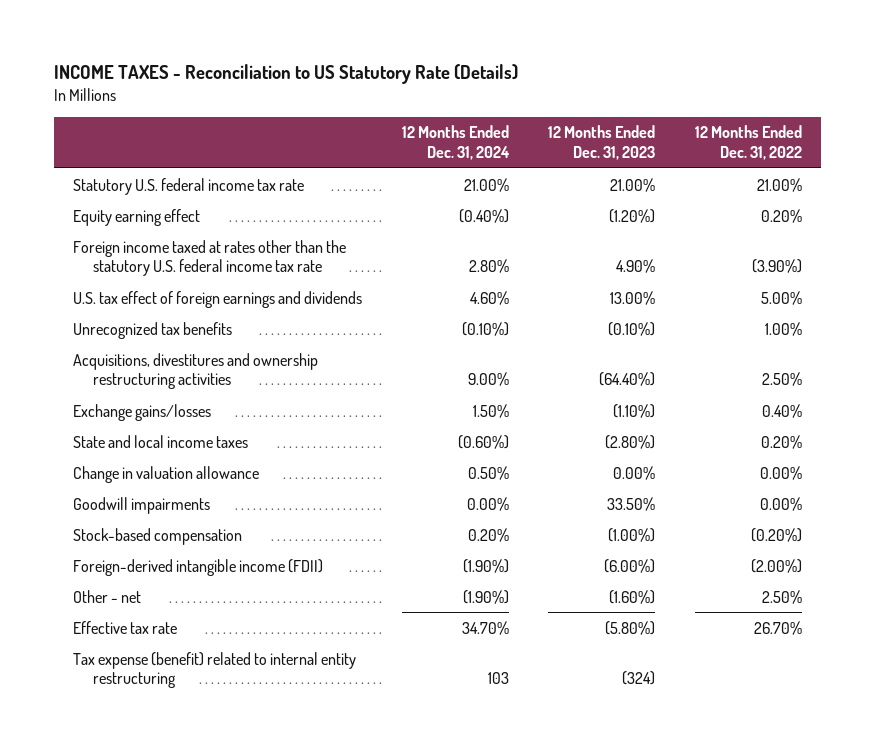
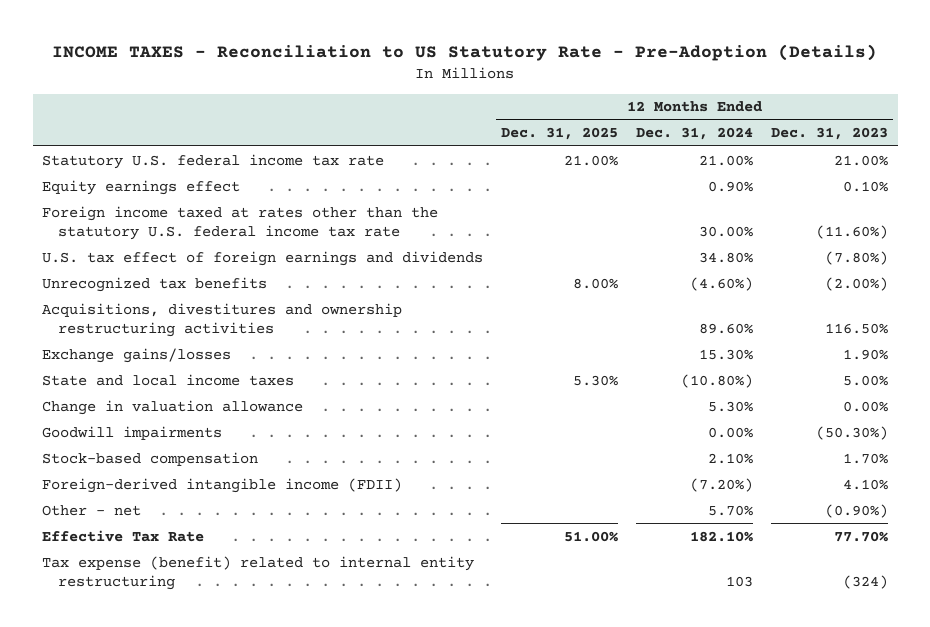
- INCOME TAXES - Reconciliation to US Statutory Rate (Details)
+ INCOME TAXES - Reconciliation to US Statutory Rate - Pre-Adoption (Details)
- | 12 Months Ended Dec. 31, 2024 | 12 Months Ended Dec. 31, 2023 | 12 Months Ended Dec. 31, 2022
+ | 12 Months Ended Dec. 31, 2025 | 12 Months Ended Dec. 31, 2024 | 12 Months Ended Dec. 31, 2023
- Equity earning effect | (0.40%) | (1.20%) | 0.20%
- Foreign income taxed at rates other than the statutory U.S. federal income tax rate | 2.80% | 4.90% | (3.90%)
- U.S. tax effect of foreign earnings and dividends | 4.60% | 13.00% | 5.00%
- Unrecognized tax benefits | (0.10%) | (0.10%) | 1.00%
- Acquisitions, divestitures and ownership restructuring activities | 9.00% | (64.40%) | 2.50%
- Exchange gains/losses | 1.50% | (1.10%) | 0.40%
- State and local income taxes | (0.60%) | (2.80%) | 0.20%
- Change in valuation allowance | 0.50% | 0.00% | 0.00%
- Goodwill impairments | 0.00% | 33.50% | 0.00%
- Stock-based compensation | 0.20% | (1.00%) | (0.20%)
- Foreign-derived intangible income (FDII) | (1.90%) | (6.00%) | (2.00%)
- Other - net | (1.90%) | (1.60%) | 2.50%
- Effective tax rate | 34.70% | (5.80%) | 26.70%
+ Equity earnings effect | | 0.90% | 0.10%
+ Foreign income taxed at rates other than the statutory U.S. federal income tax rate | | 30.00% | (11.60%)
+ U.S. tax effect of foreign earnings and dividends | | 34.80% | (7.80%)
+ Unrecognized tax benefits | 8.00% | (4.60%) | (2.00%)
+ Acquisitions, divestitures and ownership restructuring activities | | 89.60% | 116.50%
+ Exchange gains/losses | | 15.30% | 1.90%
+ State and local income taxes | 5.30% | (10.80%) | 5.00%
+ Change in valuation allowance | | 5.30% | 0.00%
+ Goodwill impairments | | 0.00% | (50.30%)
+ Stock-based compensation | | 2.10% | 1.70%
+ Foreign-derived intangible income (FDII) | | (7.20%) | 4.10%
+ Other - net | | 5.70% | (0.90%)
+ Effective Tax Rate | 51.00% | 182.10% | 77.70%

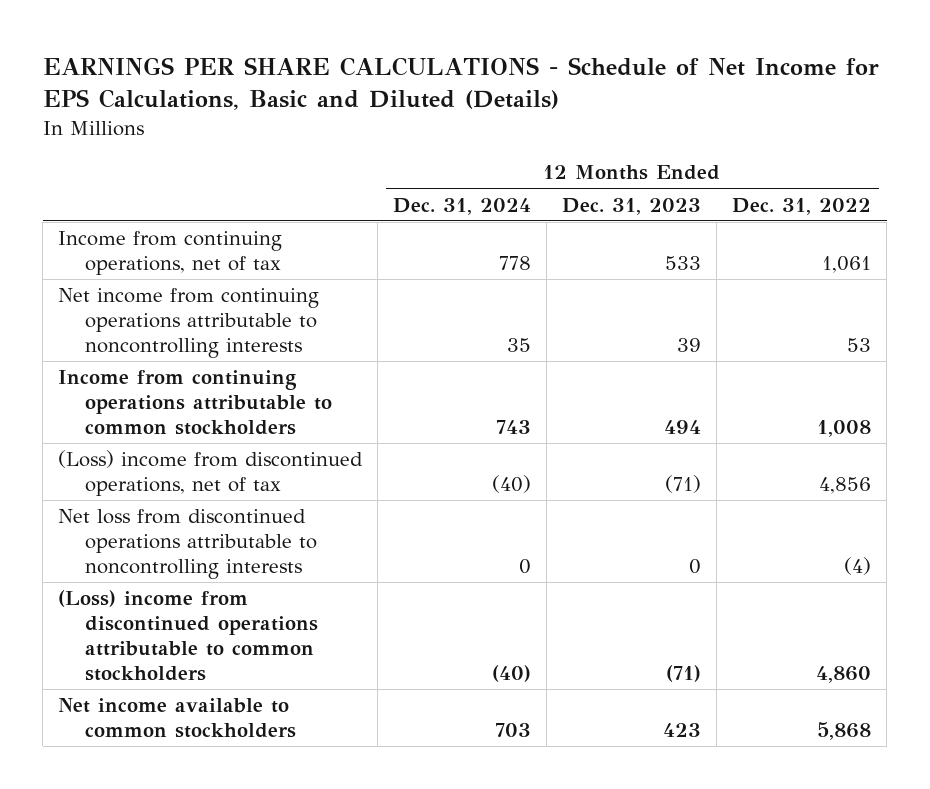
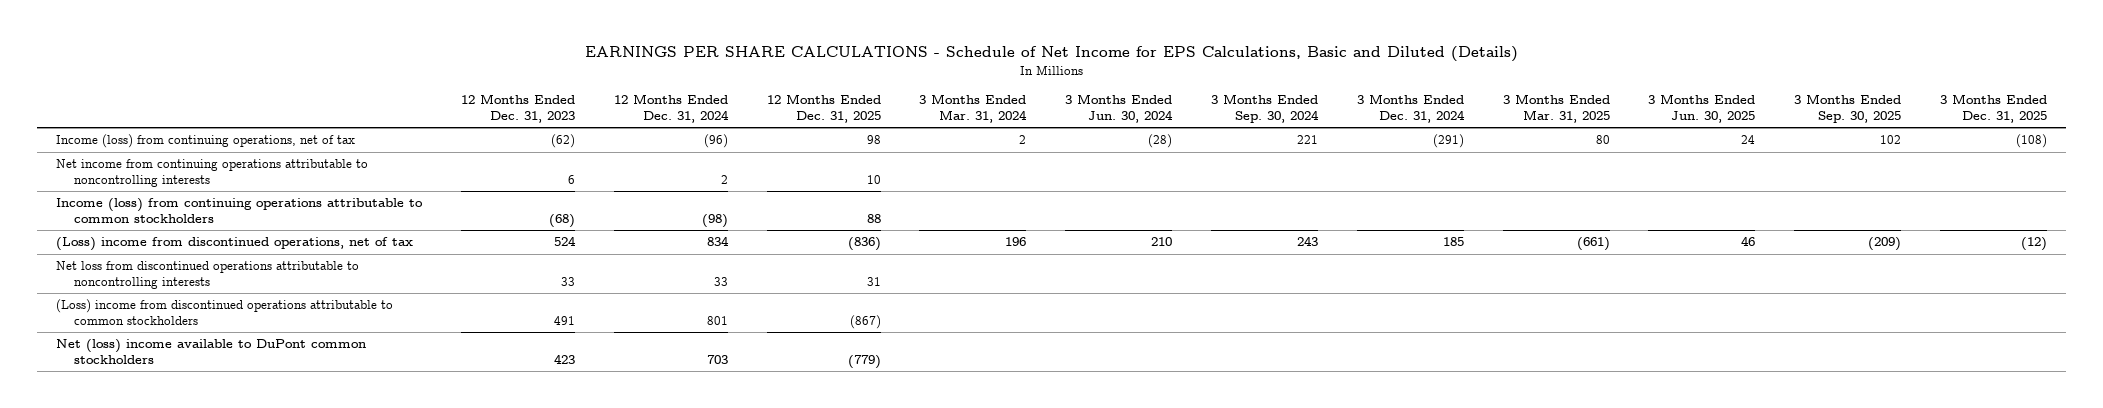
- | 12 Months Ended Dec. 31, 2024 | 12 Months Ended Dec. 31, 2023 | 12 Months Ended Dec. 31, 2022
+ | 12 Months Ended Dec. 31, 2023 | 12 Months Ended Dec. 31, 2024 | 12 Months Ended Dec. 31, 2025 | 3 Months Ended Mar. 31, 2024 | 3 Months Ended Jun. 30, 2024 | 3 Months Ended Sep. 30, 2024 | 3 Months Ended Dec. 31, 2024 | 3 Months Ended Mar. 31, 2025 | 3 Months Ended Jun. 30, 2025 | 3 Months Ended Sep. 30, 2025 | 3 Months Ended Dec. 31, 2025
- Income from continuing operations, net of tax | 778 | 533 | 1,061
- Net income from continuing operations attributable to noncontrolling interests | 35 | 39 | 53
- Income from continuing operations attributable to common stockholders | 743 | 494 | 1,008
- (Loss) income from discontinued operations, net of tax | (40) | (71) | 4,856
- Net loss from discontinued operations attributable to noncontrolling interests | 0 | 0 | (4)
- (Loss) income from discontinued operations attributable to common stockholders | (40) | (71) | 4,860
- Net income available to common stockholders | 703 | 423 | 5,868
+ Income (loss) from continuing operations, net of tax | (62) | (96) | 98 | 2 | (28) | 221 | (291) | 80 | 24 | 102 | (108)
+ Net income from continuing operations attributable to noncontrolling interests | 6 | 2 | 10 | | | | | | | |
+ Income (loss) from continuing operations attributable to common stockholders | (68) | (98) | 88 | | | | | | | |
+ (Loss) income from discontinued operations, net of tax | 524 | 834 | (836) | 196 | 210 | 243 | 185 | (661) | 46 | (209) | (12)
+ Net loss from discontinued operations attributable to noncontrolling interests | 33 | 33 | 31 | | | | | | | |
+ (Loss) income from discontinued operations attributable to common stockholders | 491 | 801 | (867) | | | | | | | |
+ Net (loss) income available to DuPont common stockholders | 423 | 703 | (779) | | | | | | | |

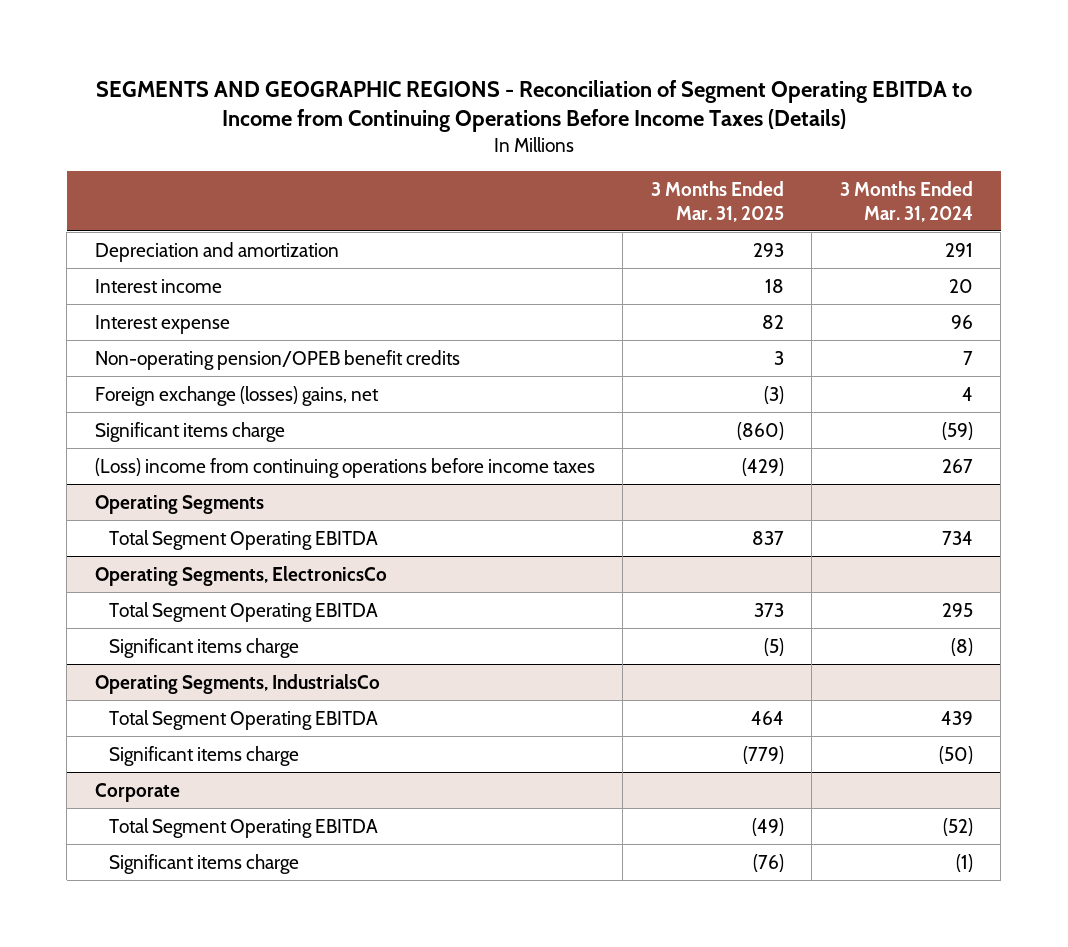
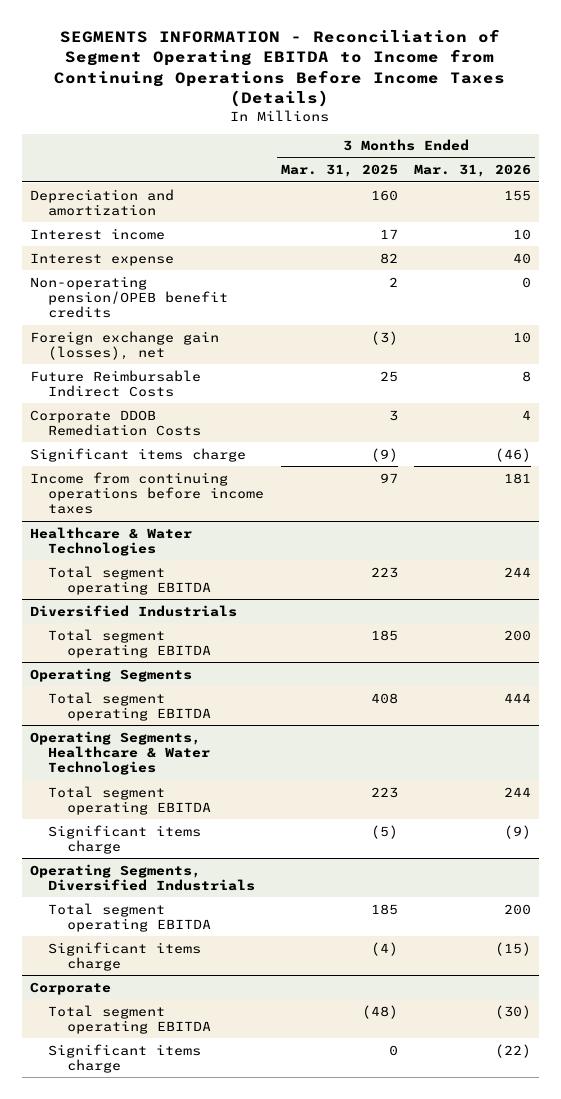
- SEGMENTS AND GEOGRAPHIC REGIONS - Reconciliation of Segment Operating EBITDA to Income from Continuing Operations Before Income Taxes (Details)
+ SEGMENTS INFORMATION - Reconciliation of Segment Operating EBITDA to Income from Continuing Operations Before Income Taxes (Details)
- | 3 Months Ended Mar. 31, 2025 | 3 Months Ended Mar. 31, 2024
+ | 3 Months Ended Mar. 31, 2025 | 3 Months Ended Mar. 31, 2026
- Depreciation and amortization | 293 | 291
- Interest income | 18 | 20
+ Depreciation and amortization | 160 | 155
+ Interest income | 17 | 10
- Non-operating pension/OPEB benefit credits | 3 | 7
- Foreign exchange (losses) gains, net | (3) | 4
- Significant items charge | (860) | (59)
- (Loss) income from continuing operations before income taxes | (429) | 267
+ Non-operating pension/OPEB benefit credits | 2 | 0
+ Foreign exchange gain (losses), net | (3) | 10
+ Future Reimbursable Indirect Costs | 25 | 8
+ Corporate DDOB Remediation Costs | 3 | 4
+ Significant items charge | (9) | (46)
+ Income from continuing operations before income taxes | 97 | 181
+ Healthcare & Water Technologies
+ Total segment operating EBITDA | 223 | 244
+ Diversified Industrials
+ Total segment operating EBITDA | 185 | 200
@ Operating Segments
- Total Segment Operating EBITDA | 837 | 734
- Operating Segments, ElectronicsCo
- Total Segment Operating EBITDA | 373 | 295
@ Operating Segments
+ Total segment operating EBITDA | 408 | 444
+ Operating Segments, Healthcare & Water Technologies
+ Total segment operating EBITDA | 223 | 244
- Operating Segments, IndustrialsCo
- Total Segment Operating EBITDA | 464 | 439
- Significant items charge | (779) | (50)
+ Operating Segments, Diversified Industrials
+ Total segment operating EBITDA | 185 | 200
+ Significant items charge | (4) | (15)
@ Corporate
- Total Segment Operating EBITDA | (49) | (52)
- Significant items charge | (76) | (1)
+ Total segment operating EBITDA | (48) | (30)
+ Significant items charge | 0 | (22)

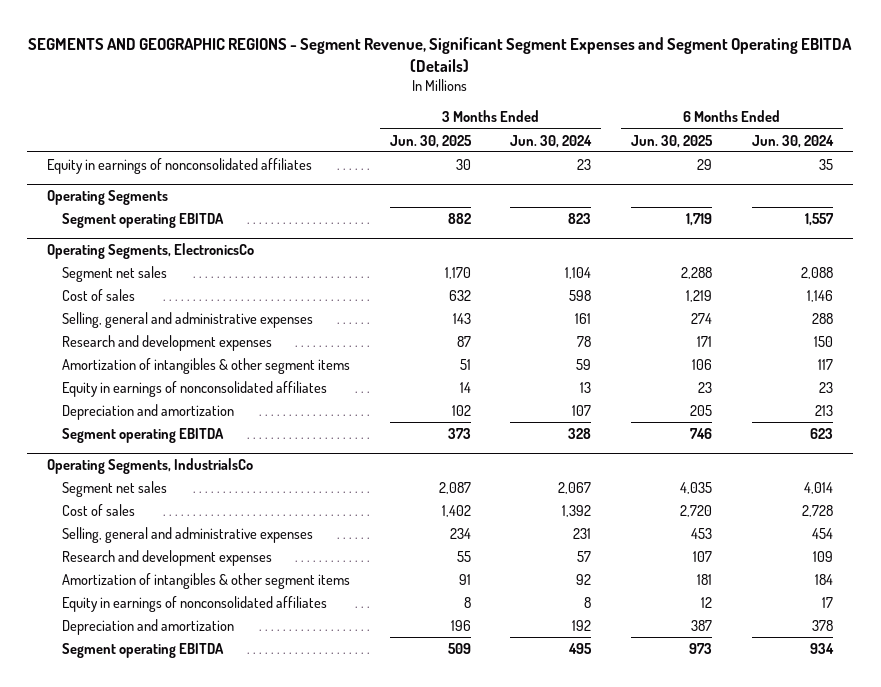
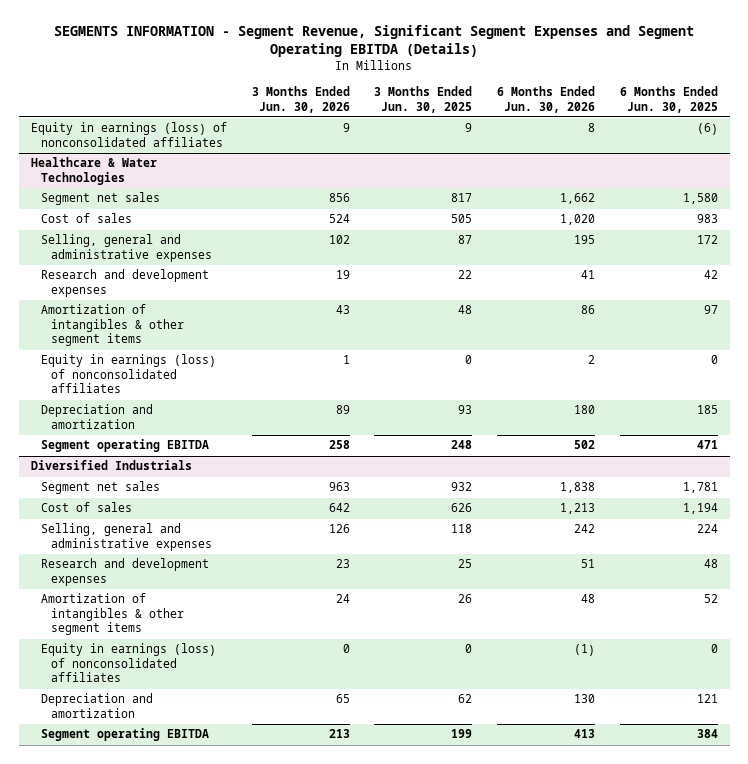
- SEGMENTS AND GEOGRAPHIC REGIONS - Segment Revenue, Significant Segment Expenses and Segment Operating EBITDA (Details)
+ SEGMENTS INFORMATION - Segment Revenue, Significant Segment Expenses and Segment Operating EBITDA (Details)
- | 3 Months Ended Jun. 30, 2025 | 3 Months Ended Jun. 30, 2024 | 6 Months Ended Jun. 30, 2025 | 6 Months Ended Jun. 30, 2024
+ | 3 Months Ended Jun. 30, 2026 | 3 Months Ended Jun. 30, 2025 | 6 Months Ended Jun. 30, 2026 | 6 Months Ended Jun. 30, 2025
- Equity in earnings of nonconsolidated affiliates | 30 | 23 | 29 | 35
- Operating Segments
- Segment operating EBITDA | 882 | 823 | 1,719 | 1,557
- Operating Segments, ElectronicsCo
- Segment net sales | 1,170 | 1,104 | 2,288 | 2,088
- Cost of sales | 632 | 598 | 1,219 | 1,146
- Selling, general and administrative expenses | 143 | 161 | 274 | 288
- Research and development expenses | 87 | 78 | 171 | 150
- Amortization of intangibles & other segment items | 51 | 59 | 106 | 117
- Equity in earnings of nonconsolidated affiliates | 14 | 13 | 23 | 23
- Depreciation and amortization | 102 | 107 | 205 | 213
- Segment operating EBITDA | 373 | 328 | 746 | 623
- Operating Segments, IndustrialsCo
- Segment net sales | 2,087 | 2,067 | 4,035 | 4,014
- Cost of sales | 1,402 | 1,392 | 2,720 | 2,728
- Selling, general and administrative expenses | 234 | 231 | 453 | 454
- Research and development expenses | 55 | 57 | 107 | 109
- Amortization of intangibles & other segment items | 91 | 92 | 181 | 184
- Equity in earnings of nonconsolidated affiliates | 8 | 8 | 12 | 17
- Depreciation and amortization | 196 | 192 | 387 | 378
- Segment operating EBITDA | 509 | 495 | 973 | 934
+ Equity in earnings (loss) of nonconsolidated affiliates | 9 | 9 | 8 | (6)
+ Healthcare & Water Technologies
+ Segment net sales | 856 | 817 | 1,662 | 1,580
+ Cost of sales | 524 | 505 | 1,020 | 983
+ Selling, general and administrative expenses | 102 | 87 | 195 | 172
+ Research and development expenses | 19 | 22 | 41 | 42
+ Amortization of intangibles & other segment items | 43 | 48 | 86 | 97
+ Equity in earnings (loss) of nonconsolidated affiliates | 1 | 0 | 2 | 0
+ Depreciation and amortization | 89 | 93 | 180 | 185
+ Segment operating EBITDA | 258 | 248 | 502 | 471
+ Diversified Industrials
+ Segment net sales | 963 | 932 | 1,838 | 1,781
+ Cost of sales | 642 | 626 | 1,213 | 1,194
+ Selling, general and administrative expenses | 126 | 118 | 242 | 224
+ Research and development expenses | 23 | 25 | 51 | 48
+ Amortization of intangibles & other segment items | 24 | 26 | 48 | 52
+ Equity in earnings (loss) of nonconsolidated affiliates | 0 | 0 | (1) | 0
+ Depreciation and amortization | 65 | 62 | 130 | 121
+ Segment operating EBITDA | 213 | 199 | 413 | 384

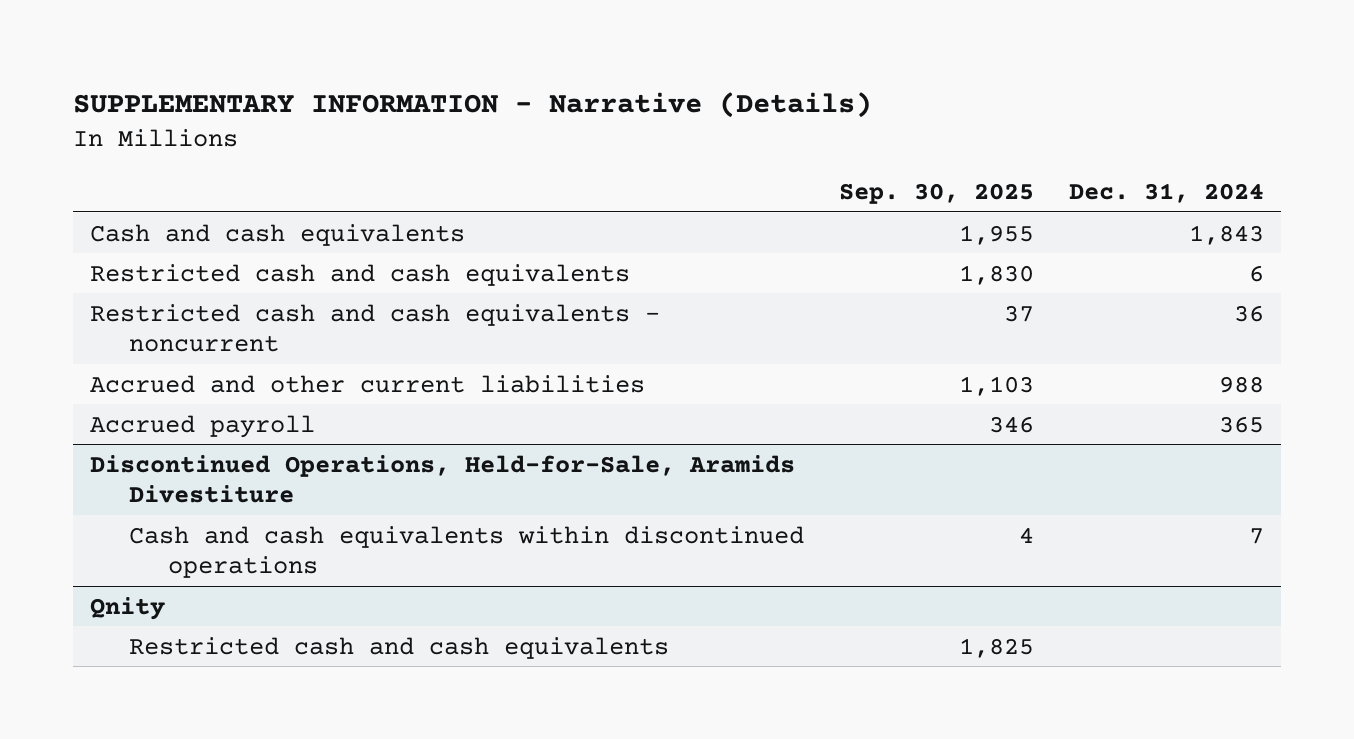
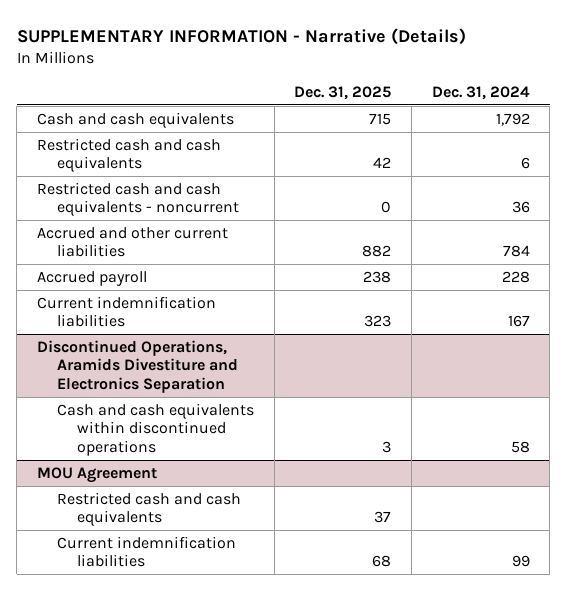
- | Sep. 30, 2025 | Dec. 31, 2024
+ | Dec. 31, 2025 | Dec. 31, 2024
- Cash and cash equivalents | 1,955 | 1,843
+ Cash and cash equivalents | 715 | 1,792
- Accrued and other current liabilities | 1,103 | 988
- Accrued payroll | 346 | 365
- Discontinued Operations, Held-for-Sale, Aramids Divestiture
- Cash and cash equivalents within discontinued operations | 4 | 7
- Qnity
+ Accrued and other current liabilities | 882 | 784
+ Accrued payroll | 238 | 228
+ Current indemnification liabilities | 323 | 167
+ Discontinued Operations, Aramids Divestiture and Electronics Separation
+ Cash and cash equivalents within discontinued operations | 3 | 58
+ MOU Agreement
+ Current indemnification liabilities | 68 | 99

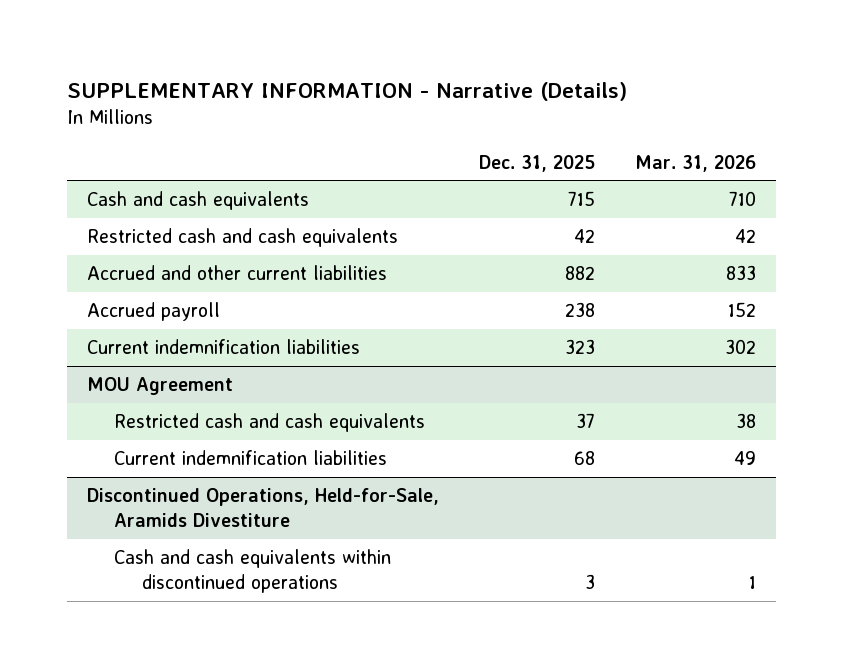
- | Dec. 31, 2025 | Dec. 31, 2024
+ | Dec. 31, 2025 | Mar. 31, 2026
- Restricted cash and cash equivalents - noncurrent | 0 | 36
- Discontinued Operations, Aramids Divestiture and Electronics Separation
- Cash and cash equivalents within discontinued operations | 3 | 58
+ Discontinued Operations, Held-for-Sale, Aramids Divestiture
+ Cash and cash equivalents within discontinued operations | 3 | 1

